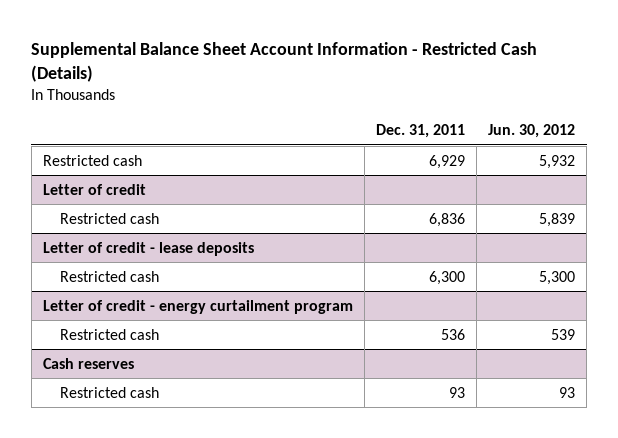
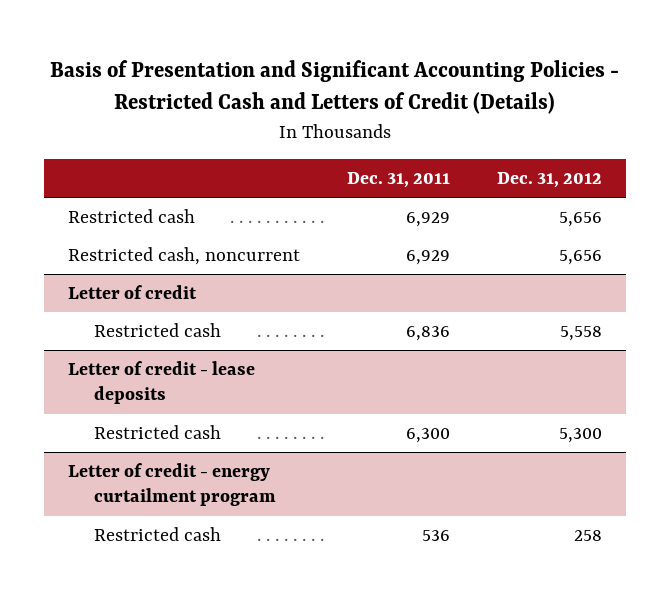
- Supplemental Balance Sheet Account Information - Restricted Cash (Details)
+ Basis of Presentation and Significant Accounting Policies - Restricted Cash and Letters of Credit (Details)
- | Dec. 31, 2011 | Jun. 30, 2012
+ | Dec. 31, 2011 | Dec. 31, 2012
+ Restricted cash, noncurrent | 6,929 | 5,656
- Cash reserves
- Restricted cash | 93 | 93

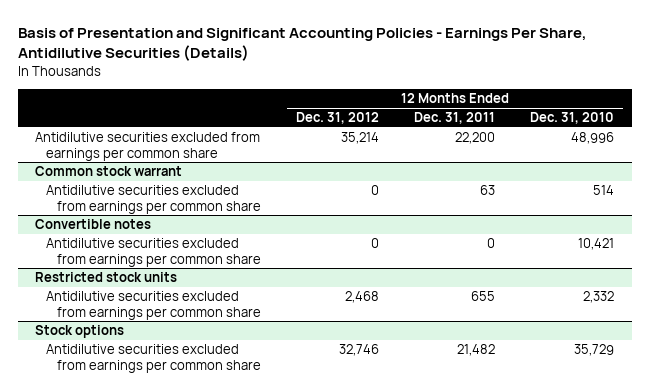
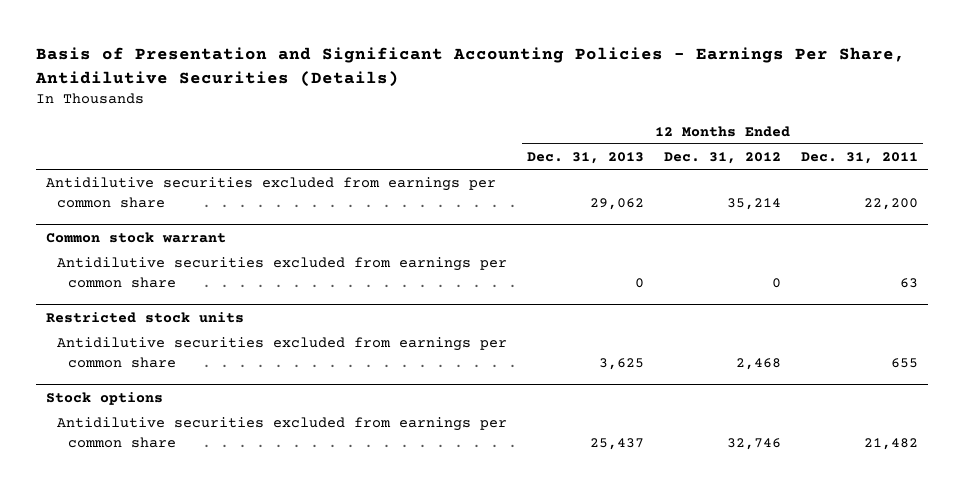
- | 12 Months Ended Dec. 31, 2012 | 12 Months Ended Dec. 31, 2011 | 12 Months Ended Dec. 31, 2010
+ | 12 Months Ended Dec. 31, 2013 | 12 Months Ended Dec. 31, 2012 | 12 Months Ended Dec. 31, 2011
- Convertible notes
- Antidilutive securities excluded from earnings per common share | 0 | 0 | 10,421

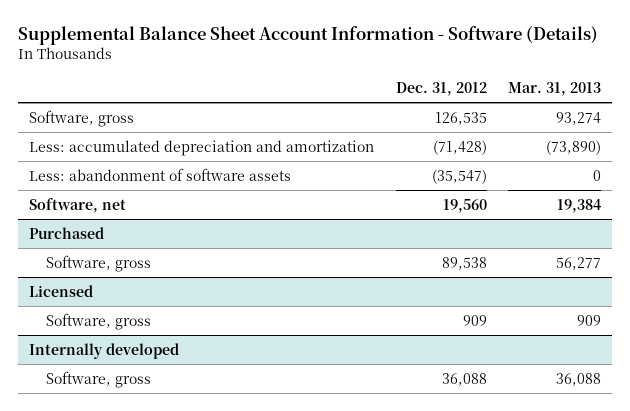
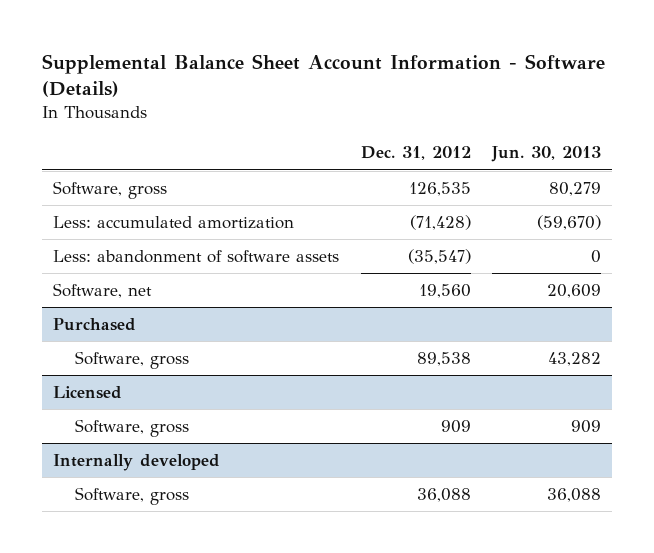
- | Dec. 31, 2012 | Mar. 31, 2013
+ | Dec. 31, 2012 | Jun. 30, 2013
- Less: accumulated depreciation and amortization | (71,428) | (73,890)
+ Less: accumulated amortization | (71,428) | (59,670)

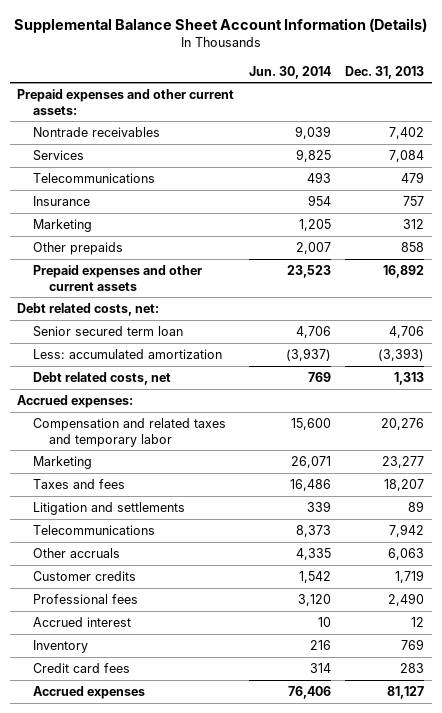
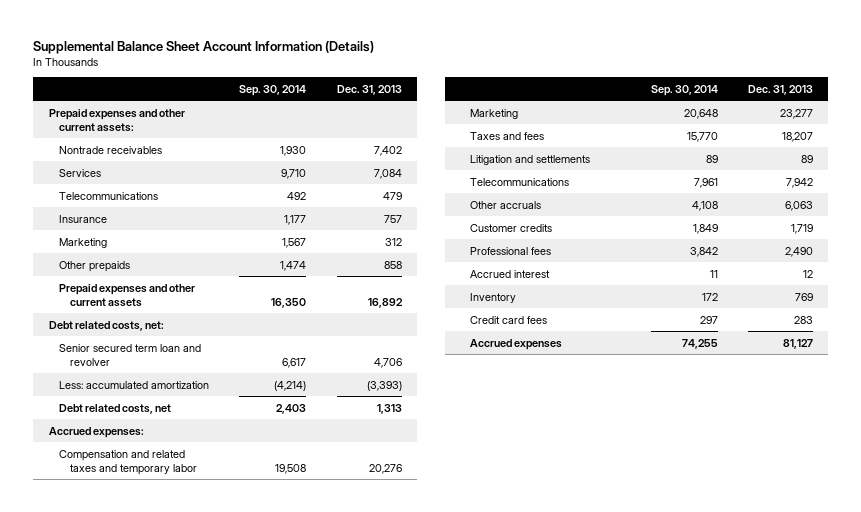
- | Jun. 30, 2014 | Dec. 31, 2013
+ | Sep. 30, 2014 | Dec. 31, 2013
- Senior secured term loan | 4,706 | 4,706
+ Senior secured term loan and revolver | 6,617 | 4,706

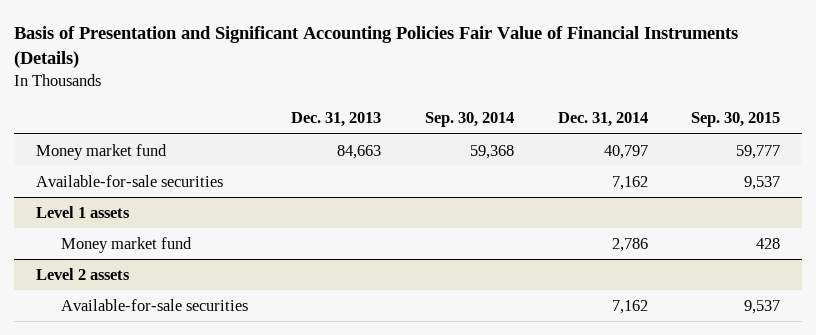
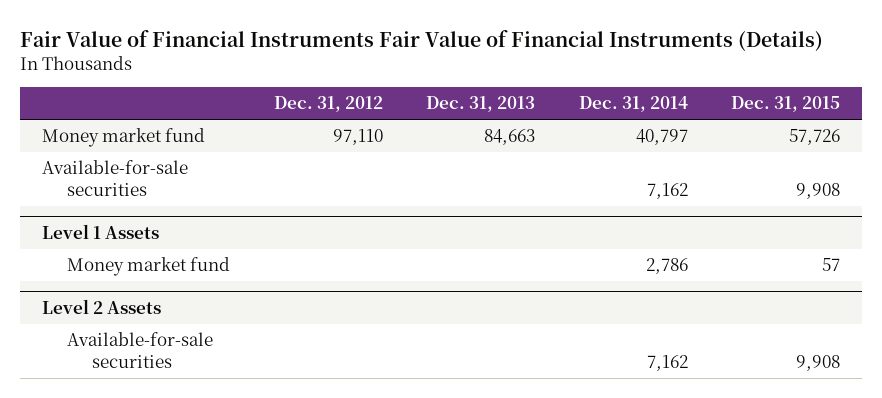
- Basis of Presentation and Significant Accounting Policies Fair Value of Financial Instruments (Details)
+ Fair Value of Financial Instruments Fair Value of Financial Instruments (Details)
- | Dec. 31, 2013 | Sep. 30, 2014 | Dec. 31, 2014 | Sep. 30, 2015
+ | Dec. 31, 2012 | Dec. 31, 2013 | Dec. 31, 2014 | Dec. 31, 2015
- Level 1 assets
+ Level 1 Assets
- Level 2 assets
+ Level 2 Assets

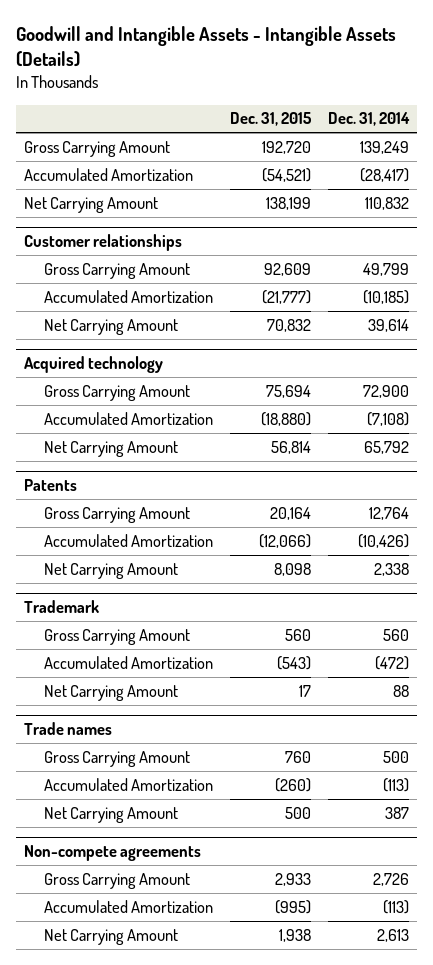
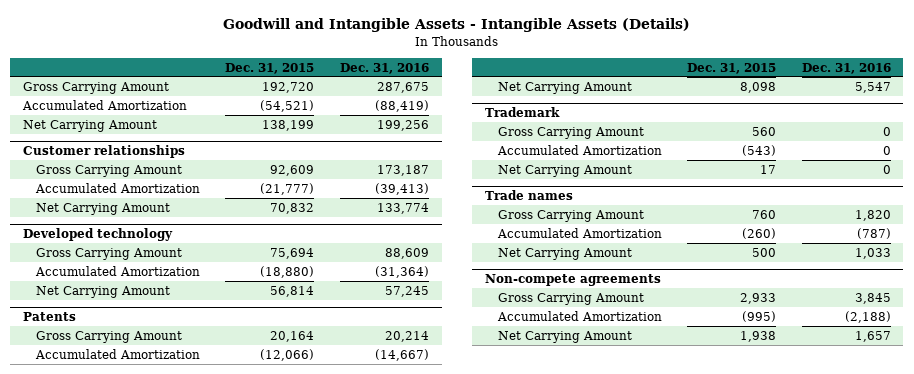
- | Dec. 31, 2015 | Dec. 31, 2014
+ | Dec. 31, 2015 | Dec. 31, 2016
- Acquired technology
+ Developed technology

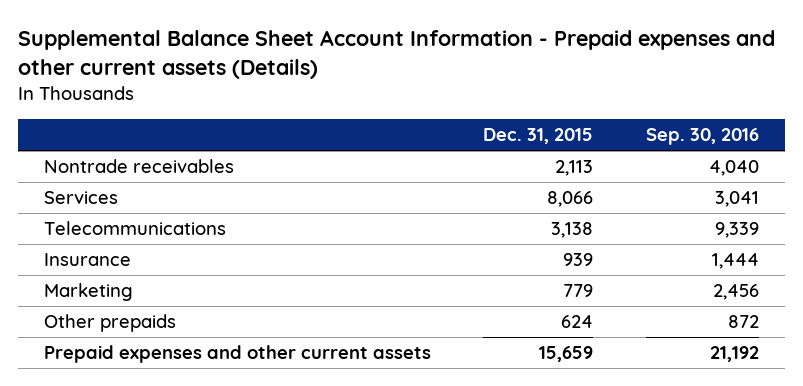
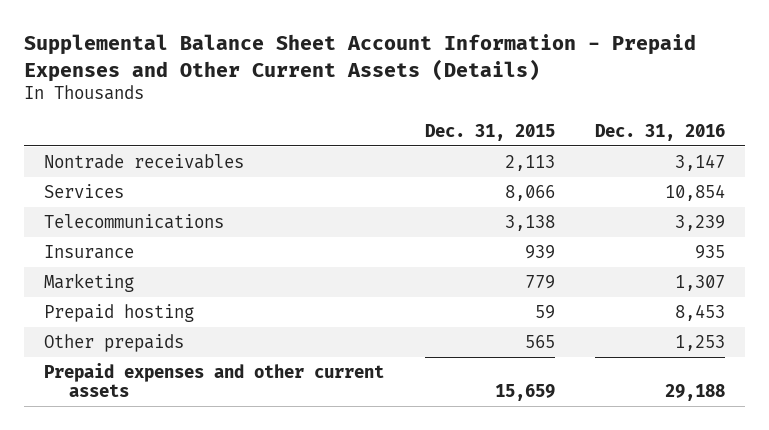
- Supplemental Balance Sheet Account Information - Prepaid expenses and other current assets (Details)
+ Supplemental Balance Sheet Account Information - Prepaid Expenses and Other Current Assets (Details)
- | Dec. 31, 2015 | Sep. 30, 2016
+ | Dec. 31, 2015 | Dec. 31, 2016
- Other prepaids | 624 | 872
+ Prepaid hosting | 59 | 8,453
+ Other prepaids | 565 | 1,253

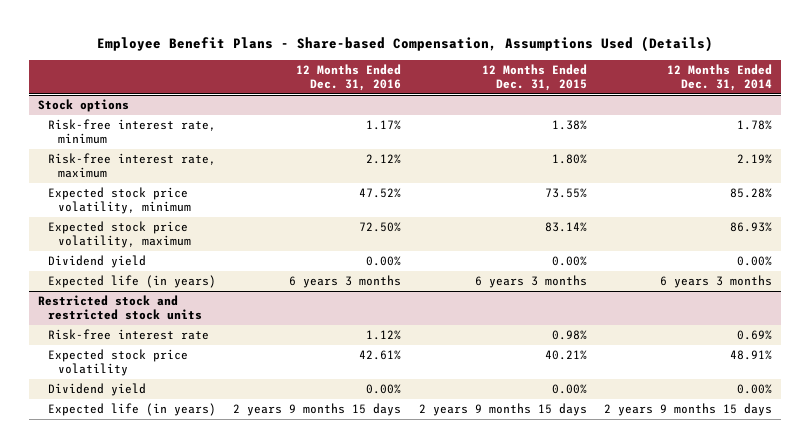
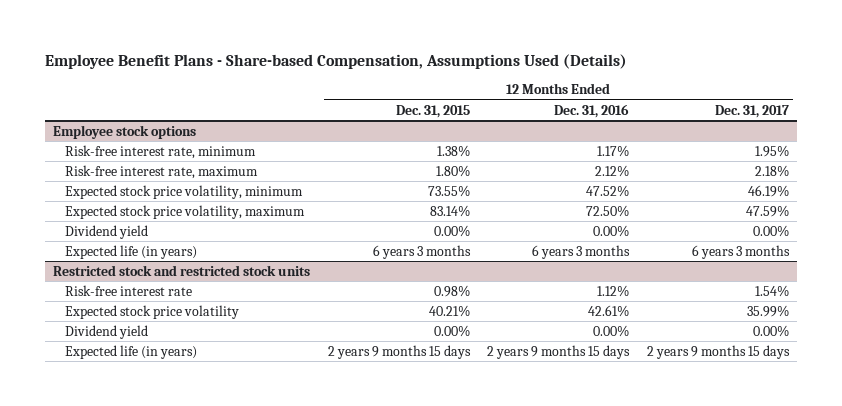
- | 12 Months Ended Dec. 31, 2016 | 12 Months Ended Dec. 31, 2015 | 12 Months Ended Dec. 31, 2014
+ | 12 Months Ended Dec. 31, 2015 | 12 Months Ended Dec. 31, 2016 | 12 Months Ended Dec. 31, 2017
- Stock options
+ Employee stock options

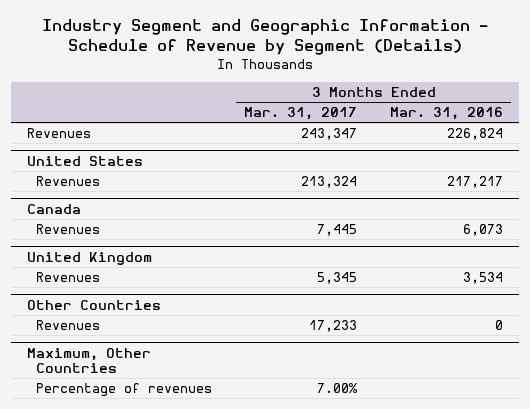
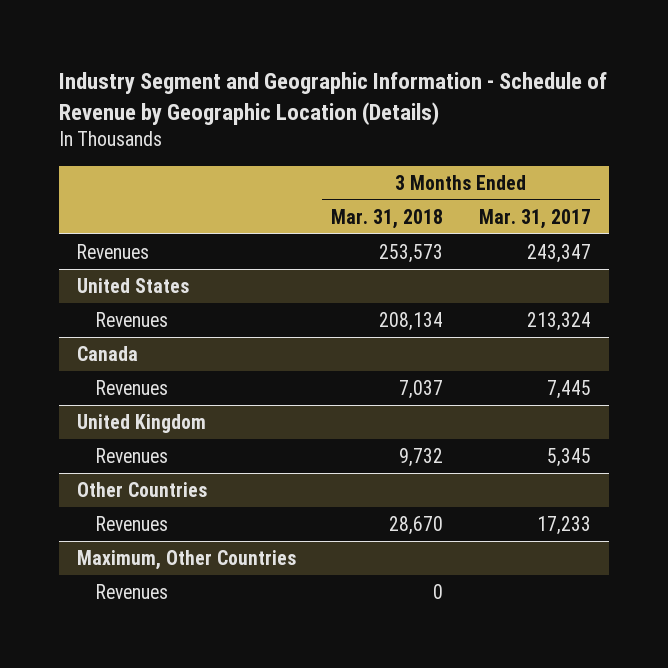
- Industry Segment and Geographic Information - Schedule of Revenue by Segment (Details)
+ Industry Segment and Geographic Information - Schedule of Revenue by Geographic Location (Details)
- | 3 Months Ended Mar. 31, 2017 | 3 Months Ended Mar. 31, 2016
+ | 3 Months Ended Mar. 31, 2018 | 3 Months Ended Mar. 31, 2017
@ Maximum, Other Countries
- Percentage of revenues | 7.00% |
+ Revenues | 0 |

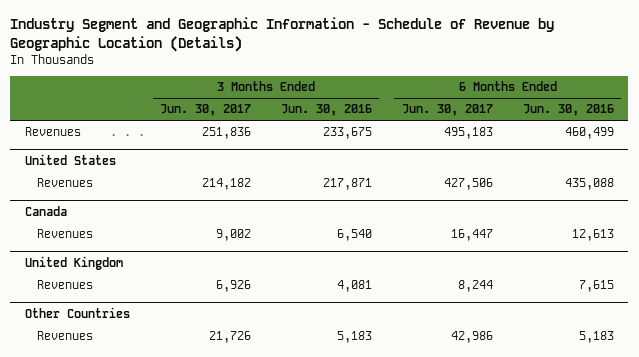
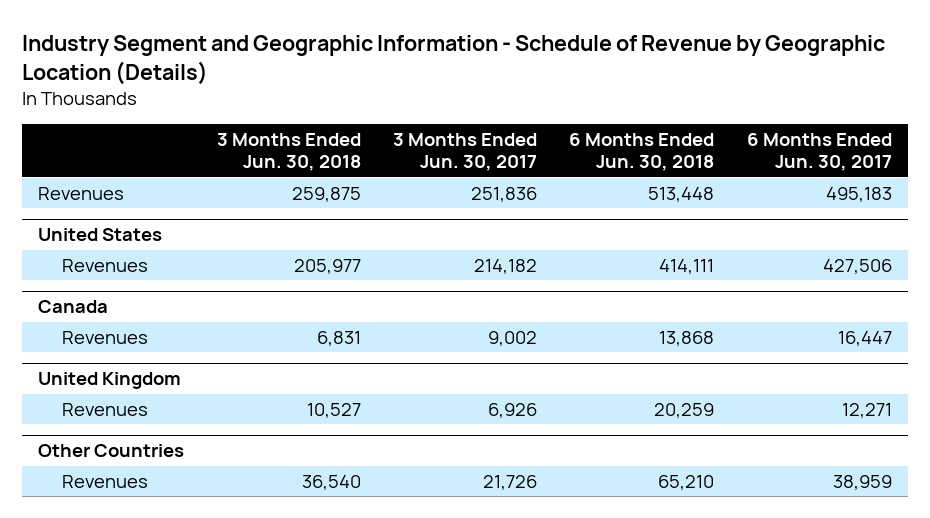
- | 3 Months Ended Jun. 30, 2017 | 3 Months Ended Jun. 30, 2016 | 6 Months Ended Jun. 30, 2017 | 6 Months Ended Jun. 30, 2016
+ | 3 Months Ended Jun. 30, 2018 | 3 Months Ended Jun. 30, 2017 | 6 Months Ended Jun. 30, 2018 | 6 Months Ended Jun. 30, 2017
@ United Kingdom
- Revenues | 6,926 | 4,081 | 8,244 | 7,615
+ Revenues | 10,527 | 6,926 | 20,259 | 12,271
@ Other Countries
- Revenues | 21,726 | 5,183 | 42,986 | 5,183
+ Revenues | 36,540 | 21,726 | 65,210 | 38,959

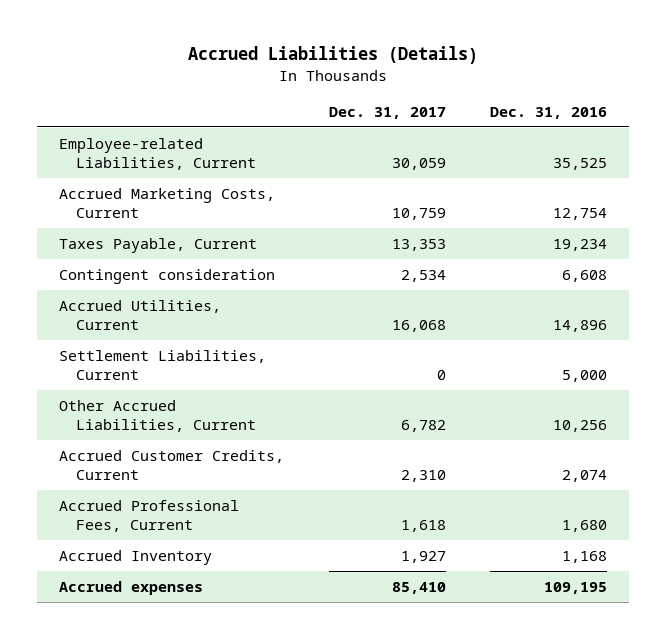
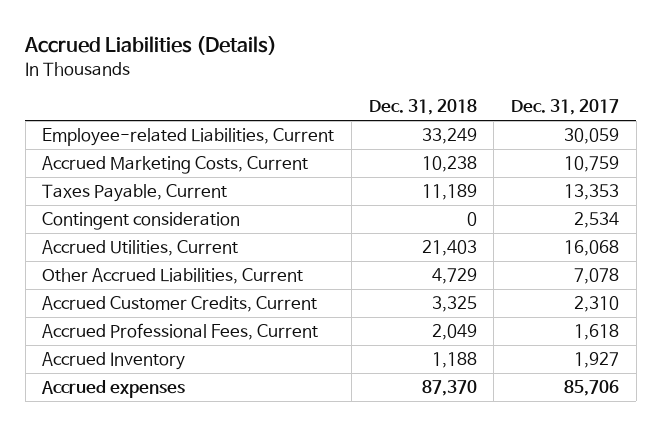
- | Dec. 31, 2017 | Dec. 31, 2016
+ | Dec. 31, 2018 | Dec. 31, 2017
- Settlement Liabilities, Current | 0 | 5,000
- Other Accrued Liabilities, Current | 6,782 | 10,256
+ Other Accrued Liabilities, Current | 4,729 | 7,078
- Accrued expenses | 85,410 | 109,195
+ Accrued expenses | 87,370 | 85,706

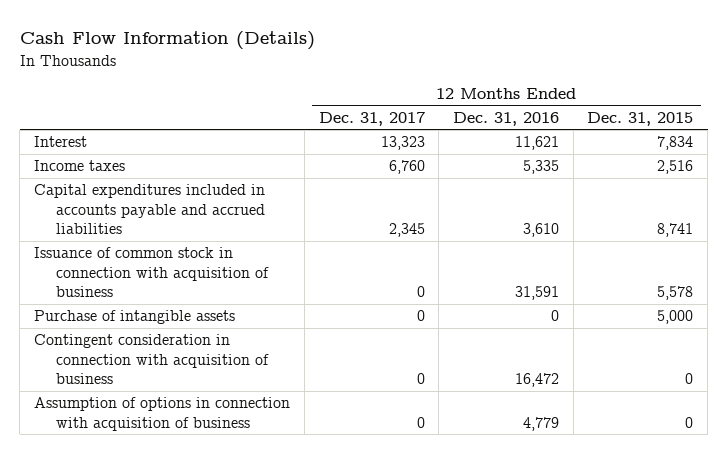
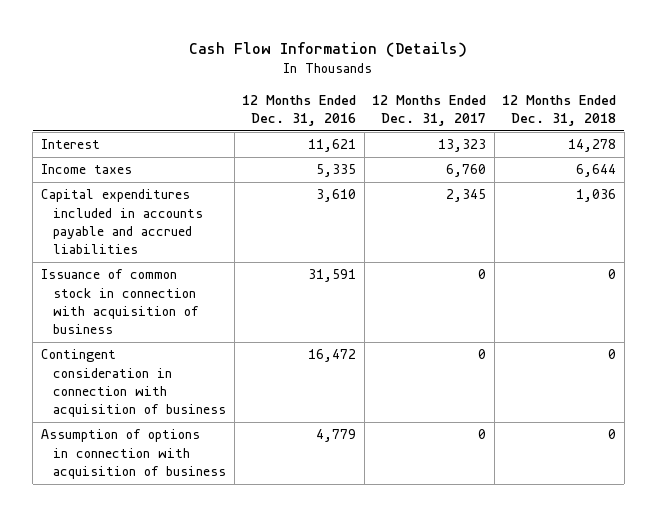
- | 12 Months Ended Dec. 31, 2017 | 12 Months Ended Dec. 31, 2016 | 12 Months Ended Dec. 31, 2015
+ | 12 Months Ended Dec. 31, 2016 | 12 Months Ended Dec. 31, 2017 | 12 Months Ended Dec. 31, 2018
- Purchase of intangible assets | 0 | 0 | 5,000

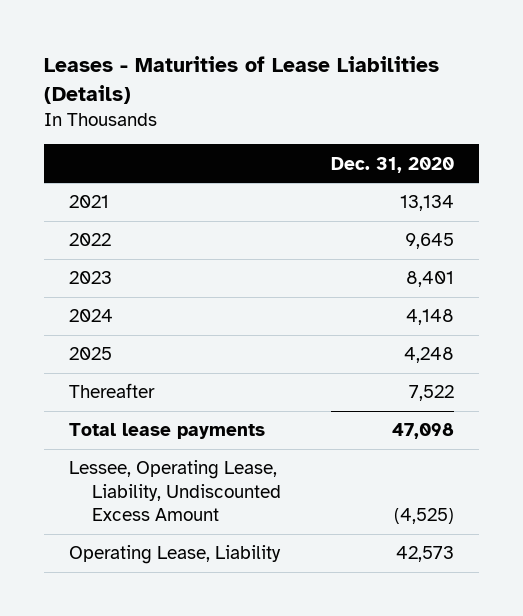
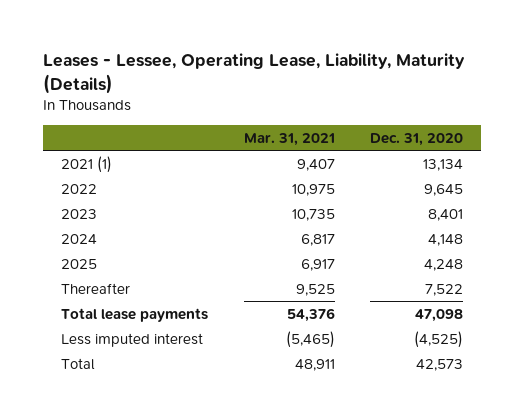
- Leases - Maturities of Lease Liabilities (Details)
+ Leases - Lessee, Operating Lease, Liability, Maturity (Details)
- | Dec. 31, 2020
+ | Mar. 31, 2021 | Dec. 31, 2020
- 2021 | 13,134
+ 2021 (1) | 9,407 | 13,134
- Lessee, Operating Lease, Liability, Undiscounted Excess Amount | (4,525)
- Operating Lease, Liability | 42,573
+ Less imputed interest | (5,465) | (4,525)
+ Total | 48,911 | 42,573

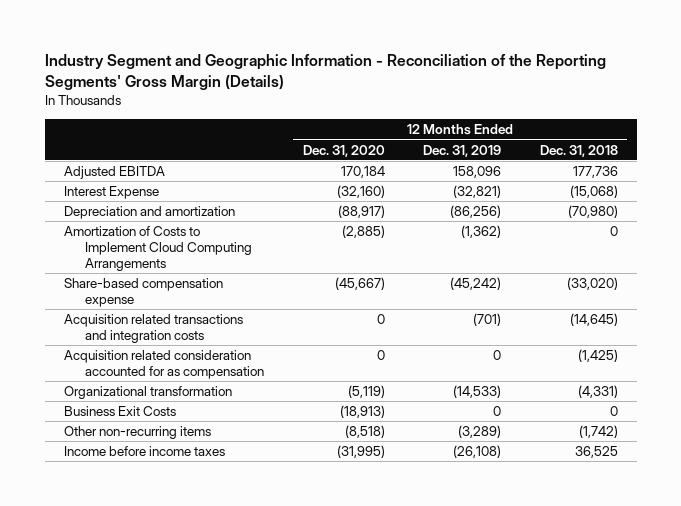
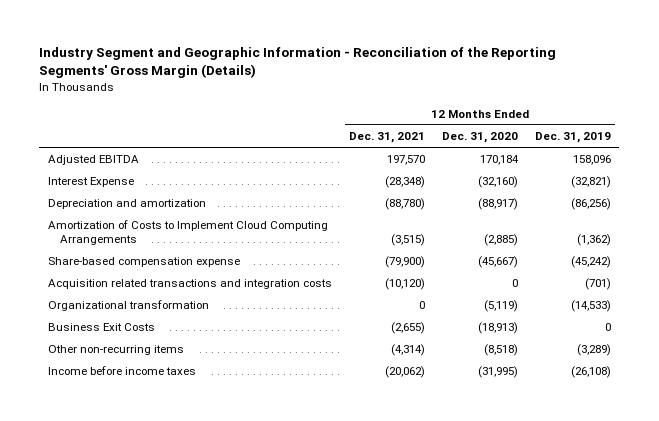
- | 12 Months Ended Dec. 31, 2020 | 12 Months Ended Dec. 31, 2019 | 12 Months Ended Dec. 31, 2018
+ | 12 Months Ended Dec. 31, 2021 | 12 Months Ended Dec. 31, 2020 | 12 Months Ended Dec. 31, 2019
- Acquisition related consideration accounted for as compensation | 0 | 0 | (1,425)

